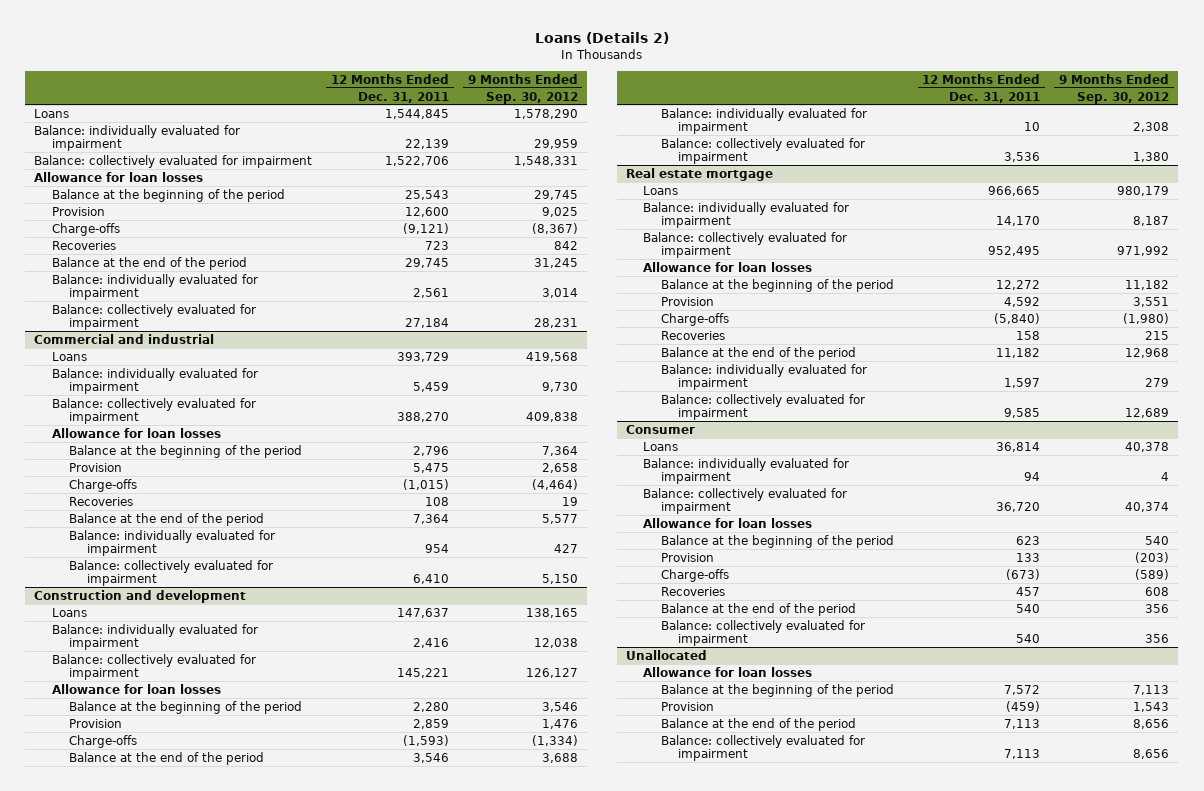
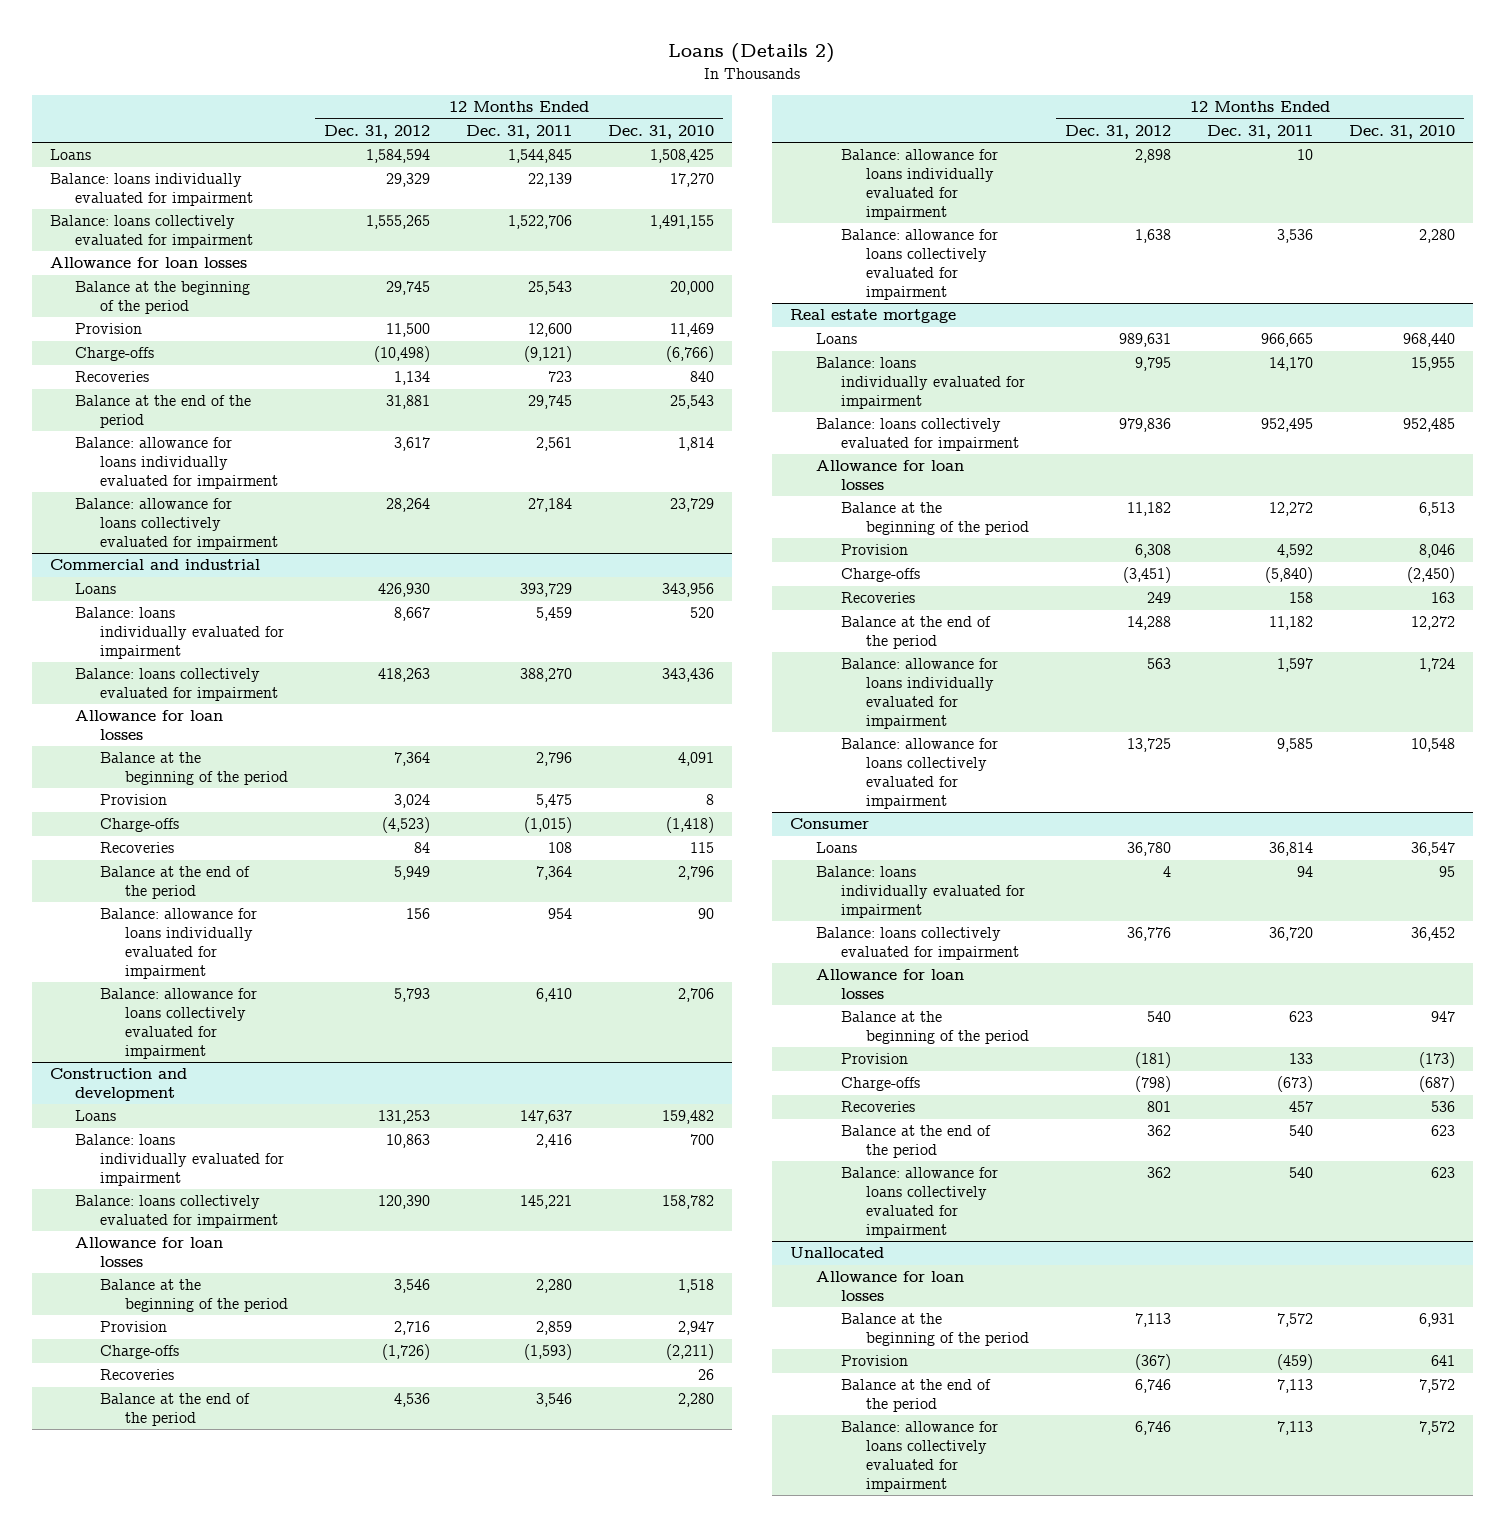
- | 12 Months Ended Dec. 31, 2011 | 9 Months Ended Sep. 30, 2012
+ | 12 Months Ended Dec. 31, 2012 | 12 Months Ended Dec. 31, 2011 | 12 Months Ended Dec. 31, 2010
- Balance: individually evaluated for impairment | 22,139 | 29,959
- Balance: collectively evaluated for impairment | 1,522,706 | 1,548,331
+ Balance: loans individually evaluated for impairment | 29,329 | 22,139 | 17,270
+ Balance: loans collectively evaluated for impairment | 1,555,265 | 1,522,706 | 1,491,155
- Balance: individually evaluated for impairment | 2,561 | 3,014
- Balance: collectively evaluated for impairment | 27,184 | 28,231
+ Balance: allowance for loans individually evaluated for impairment | 3,617 | 2,561 | 1,814
+ Balance: allowance for loans collectively evaluated for impairment | 28,264 | 27,184 | 23,729
@ Commercial and industrial
- Balance: individually evaluated for impairment | 5,459 | 9,730
- Balance: collectively evaluated for impairment | 388,270 | 409,838
+ Balance: loans individually evaluated for impairment | 8,667 | 5,459 | 520
+ Balance: loans collectively evaluated for impairment | 418,263 | 388,270 | 343,436
- Balance: individually evaluated for impairment | 954 | 427
- Balance: collectively evaluated for impairment | 6,410 | 5,150
+ Balance: allowance for loans individually evaluated for impairment | 156 | 954 | 90
+ Balance: allowance for loans collectively evaluated for impairment | 5,793 | 6,410 | 2,706
@ Construction and development
- Balance: individually evaluated for impairment | 2,416 | 12,038
- Balance: collectively evaluated for impairment | 145,221 | 126,127
+ Balance: loans individually evaluated for impairment | 10,863 | 2,416 | 700
+ Balance: loans collectively evaluated for impairment | 120,390 | 145,221 | 158,782
+ Recoveries | | | 26
- Balance: individually evaluated for impairment | 10 | 2,308
- Balance: collectively evaluated for impairment | 3,536 | 1,380
+ Balance: allowance for loans individually evaluated for impairment | 2,898 | 10 |
+ Balance: allowance for loans collectively evaluated for impairment | 1,638 | 3,536 | 2,280
@ Real estate mortgage
- Balance: individually evaluated for impairment | 14,170 | 8,187
- Balance: collectively evaluated for impairment | 952,495 | 971,992
+ Balance: loans individually evaluated for impairment | 9,795 | 14,170 | 15,955
+ Balance: loans collectively evaluated for impairment | 979,836 | 952,495 | 952,485
- Balance: individually evaluated for impairment | 1,597 | 279
- Balance: collectively evaluated for impairment | 9,585 | 12,689
+ Balance: allowance for loans individually evaluated for impairment | 563 | 1,597 | 1,724
+ Balance: allowance for loans collectively evaluated for impairment | 13,725 | 9,585 | 10,548
@ Consumer
- Balance: individually evaluated for impairment | 94 | 4
- Balance: collectively evaluated for impairment | 36,720 | 40,374
+ Balance: loans individually evaluated for impairment | 4 | 94 | 95
+ Balance: loans collectively evaluated for impairment | 36,776 | 36,720 | 36,452
- Balance: collectively evaluated for impairment | 540 | 356
+ Balance: allowance for loans collectively evaluated for impairment | 362 | 540 | 623
@ Unallocated
- Balance: collectively evaluated for impairment | 7,113 | 8,656
+ Balance: allowance for loans collectively evaluated for impairment | 6,746 | 7,113 | 7,572

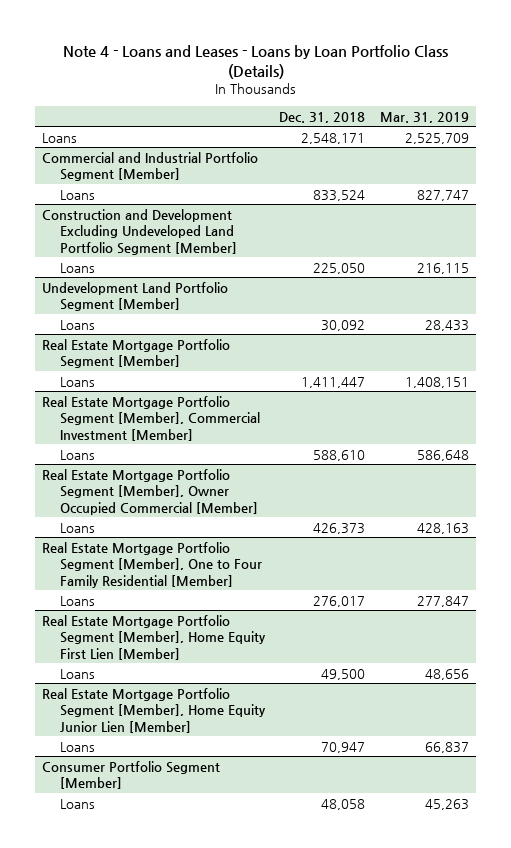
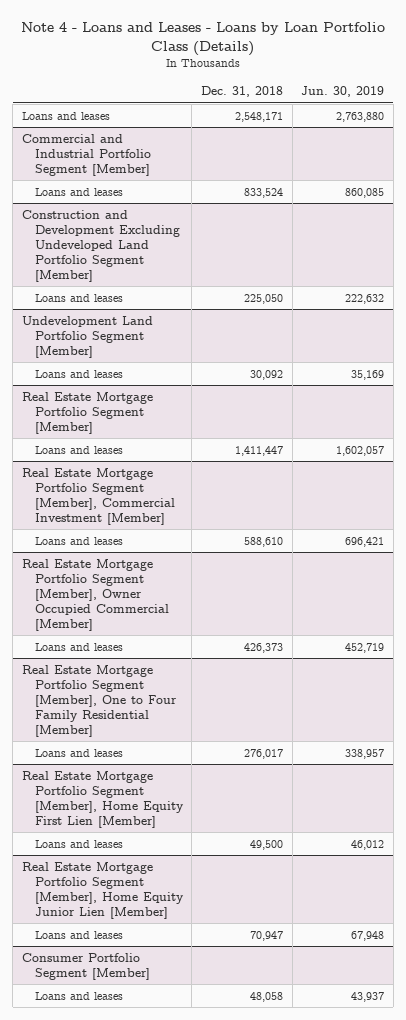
- | Dec. 31, 2018 | Mar. 31, 2019
+ | Dec. 31, 2018 | Jun. 30, 2019
- Loans | 2,548,171 | 2,525,709
+ Loans and leases | 2,548,171 | 2,763,880
@ Commercial and Industrial Portfolio Segment [Member]
- Loans | 833,524 | 827,747
+ Loans and leases | 833,524 | 860,085
@ Construction and Development Excluding Undeveloped Land Portfolio Segment [Member]
- Loans | 225,050 | 216,115
+ Loans and leases | 225,050 | 222,632
@ Undevelopment Land Portfolio Segment [Member]
- Loans | 30,092 | 28,433
+ Loans and leases | 30,092 | 35,169
@ Real Estate Mortgage Portfolio Segment [Member]
- Loans | 1,411,447 | 1,408,151
+ Loans and leases | 1,411,447 | 1,602,057
@ Real Estate Mortgage Portfolio Segment [Member], Commercial Investment [Member]
- Loans | 588,610 | 586,648
+ Loans and leases | 588,610 | 696,421
@ Real Estate Mortgage Portfolio Segment [Member], Owner Occupied Commercial [Member]
- Loans | 426,373 | 428,163
+ Loans and leases | 426,373 | 452,719
@ Real Estate Mortgage Portfolio Segment [Member], One to Four Family Residential [Member]
- Loans | 276,017 | 277,847
+ Loans and leases | 276,017 | 338,957
@ Real Estate Mortgage Portfolio Segment [Member], Home Equity First Lien [Member]
- Loans | 49,500 | 48,656
+ Loans and leases | 49,500 | 46,012
@ Real Estate Mortgage Portfolio Segment [Member], Home Equity Junior Lien [Member]
- Loans | 70,947 | 66,837
+ Loans and leases | 70,947 | 67,948
@ Consumer Portfolio Segment [Member]
- Loans | 48,058 | 45,263
+ Loans and leases | 48,058 | 43,937

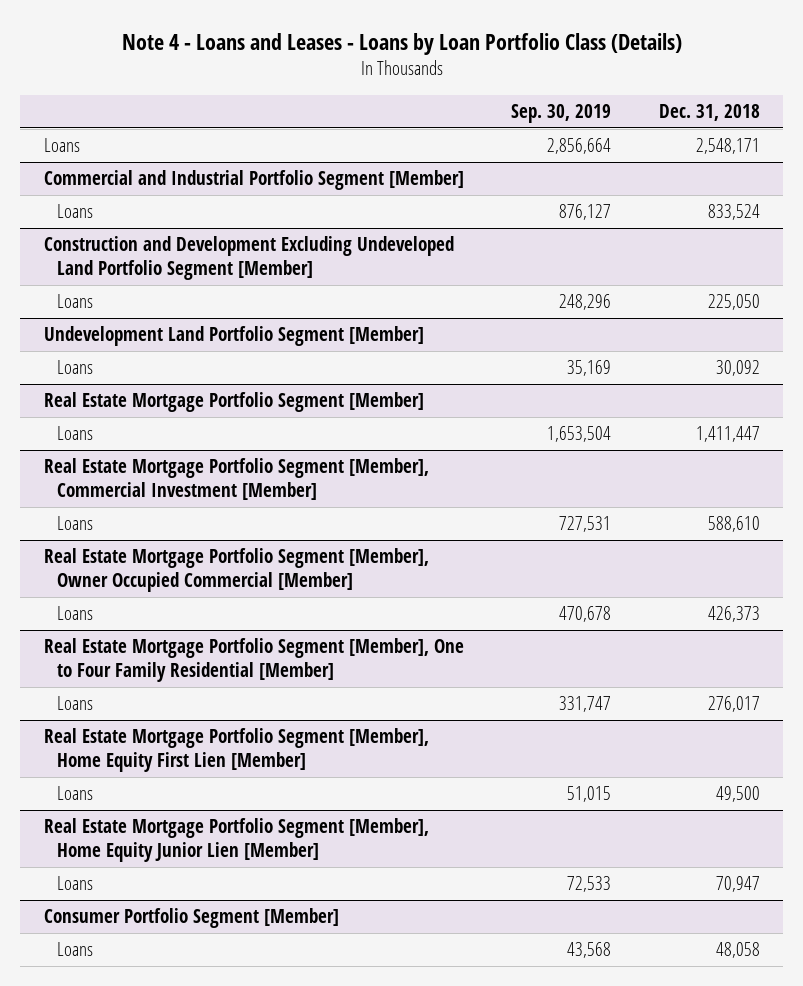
- | Dec. 31, 2018 | Jun. 30, 2019
+ | Sep. 30, 2019 | Dec. 31, 2018
- Loans and leases | 2,548,171 | 2,763,880
+ Loans | 2,856,664 | 2,548,171
@ Commercial and Industrial Portfolio Segment [Member]
- Loans and leases | 833,524 | 860,085
+ Loans | 876,127 | 833,524
@ Construction and Development Excluding Undeveloped Land Portfolio Segment [Member]
- Loans and leases | 225,050 | 222,632
+ Loans | 248,296 | 225,050
@ Undevelopment Land Portfolio Segment [Member]
- Loans and leases | 30,092 | 35,169
+ Loans | 35,169 | 30,092
@ Real Estate Mortgage Portfolio Segment [Member]
- Loans and leases | 1,411,447 | 1,602,057
+ Loans | 1,653,504 | 1,411,447
@ Real Estate Mortgage Portfolio Segment [Member], Commercial Investment [Member]
- Loans and leases | 588,610 | 696,421
+ Loans | 727,531 | 588,610
@ Real Estate Mortgage Portfolio Segment [Member], Owner Occupied Commercial [Member]
- Loans and leases | 426,373 | 452,719
+ Loans | 470,678 | 426,373
@ Real Estate Mortgage Portfolio Segment [Member], One to Four Family Residential [Member]
- Loans and leases | 276,017 | 338,957
+ Loans | 331,747 | 276,017
@ Real Estate Mortgage Portfolio Segment [Member], Home Equity First Lien [Member]
- Loans and leases | 49,500 | 46,012
+ Loans | 51,015 | 49,500
@ Real Estate Mortgage Portfolio Segment [Member], Home Equity Junior Lien [Member]
- Loans and leases | 70,947 | 67,948
+ Loans | 72,533 | 70,947
@ Consumer Portfolio Segment [Member]
- Loans and leases | 48,058 | 43,937
+ Loans | 43,568 | 48,058

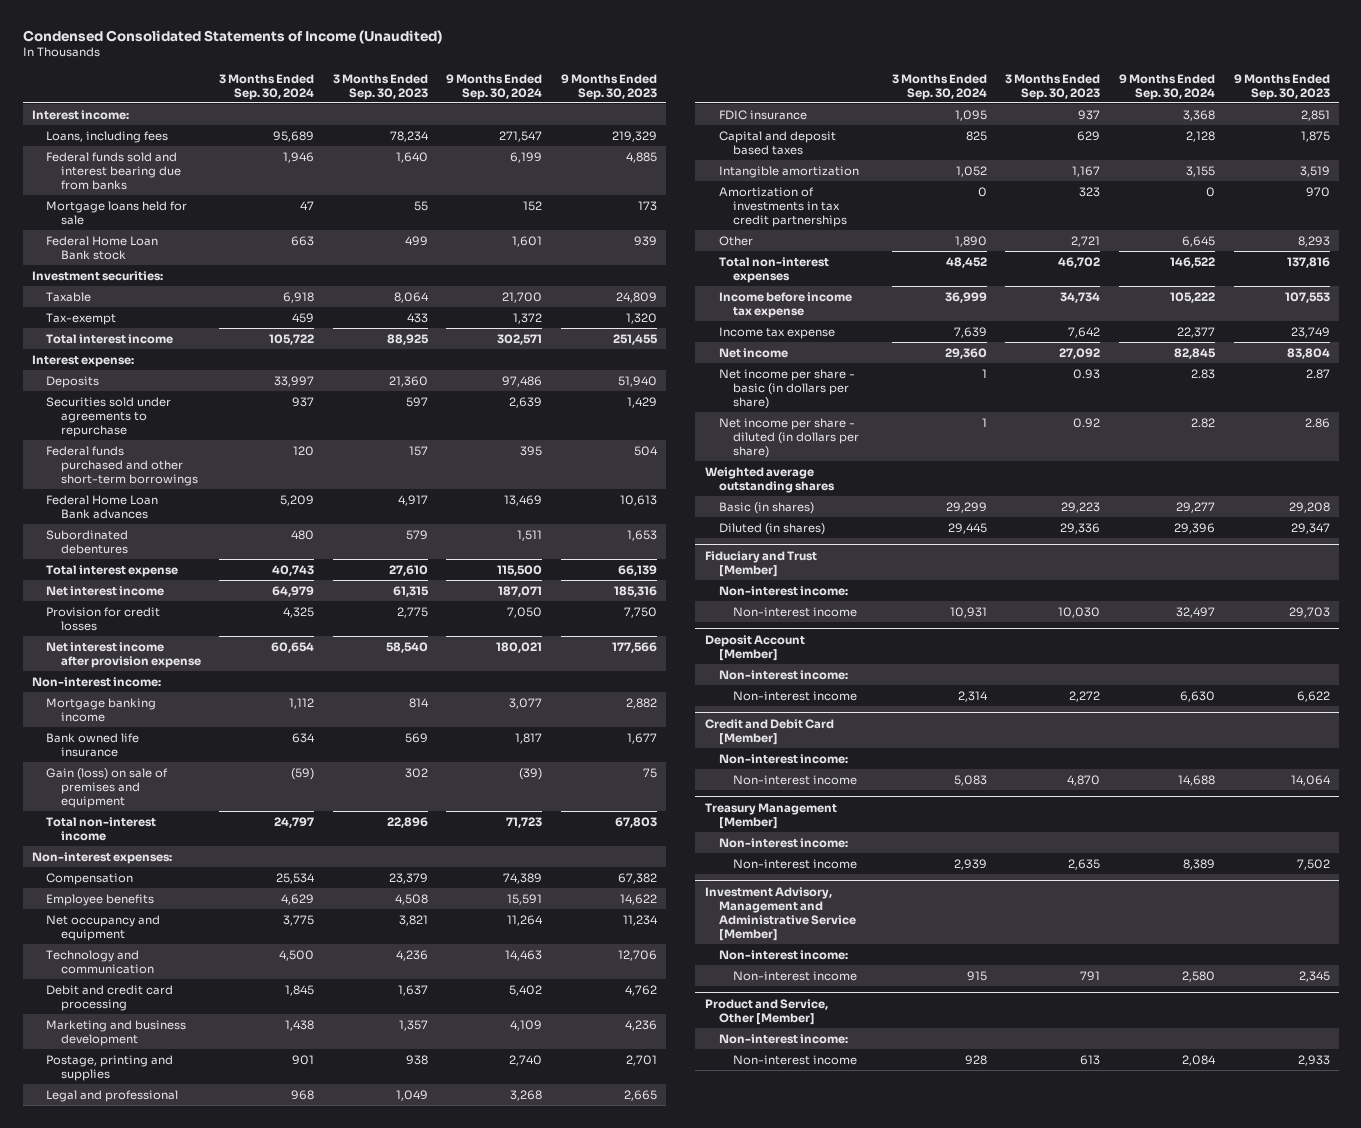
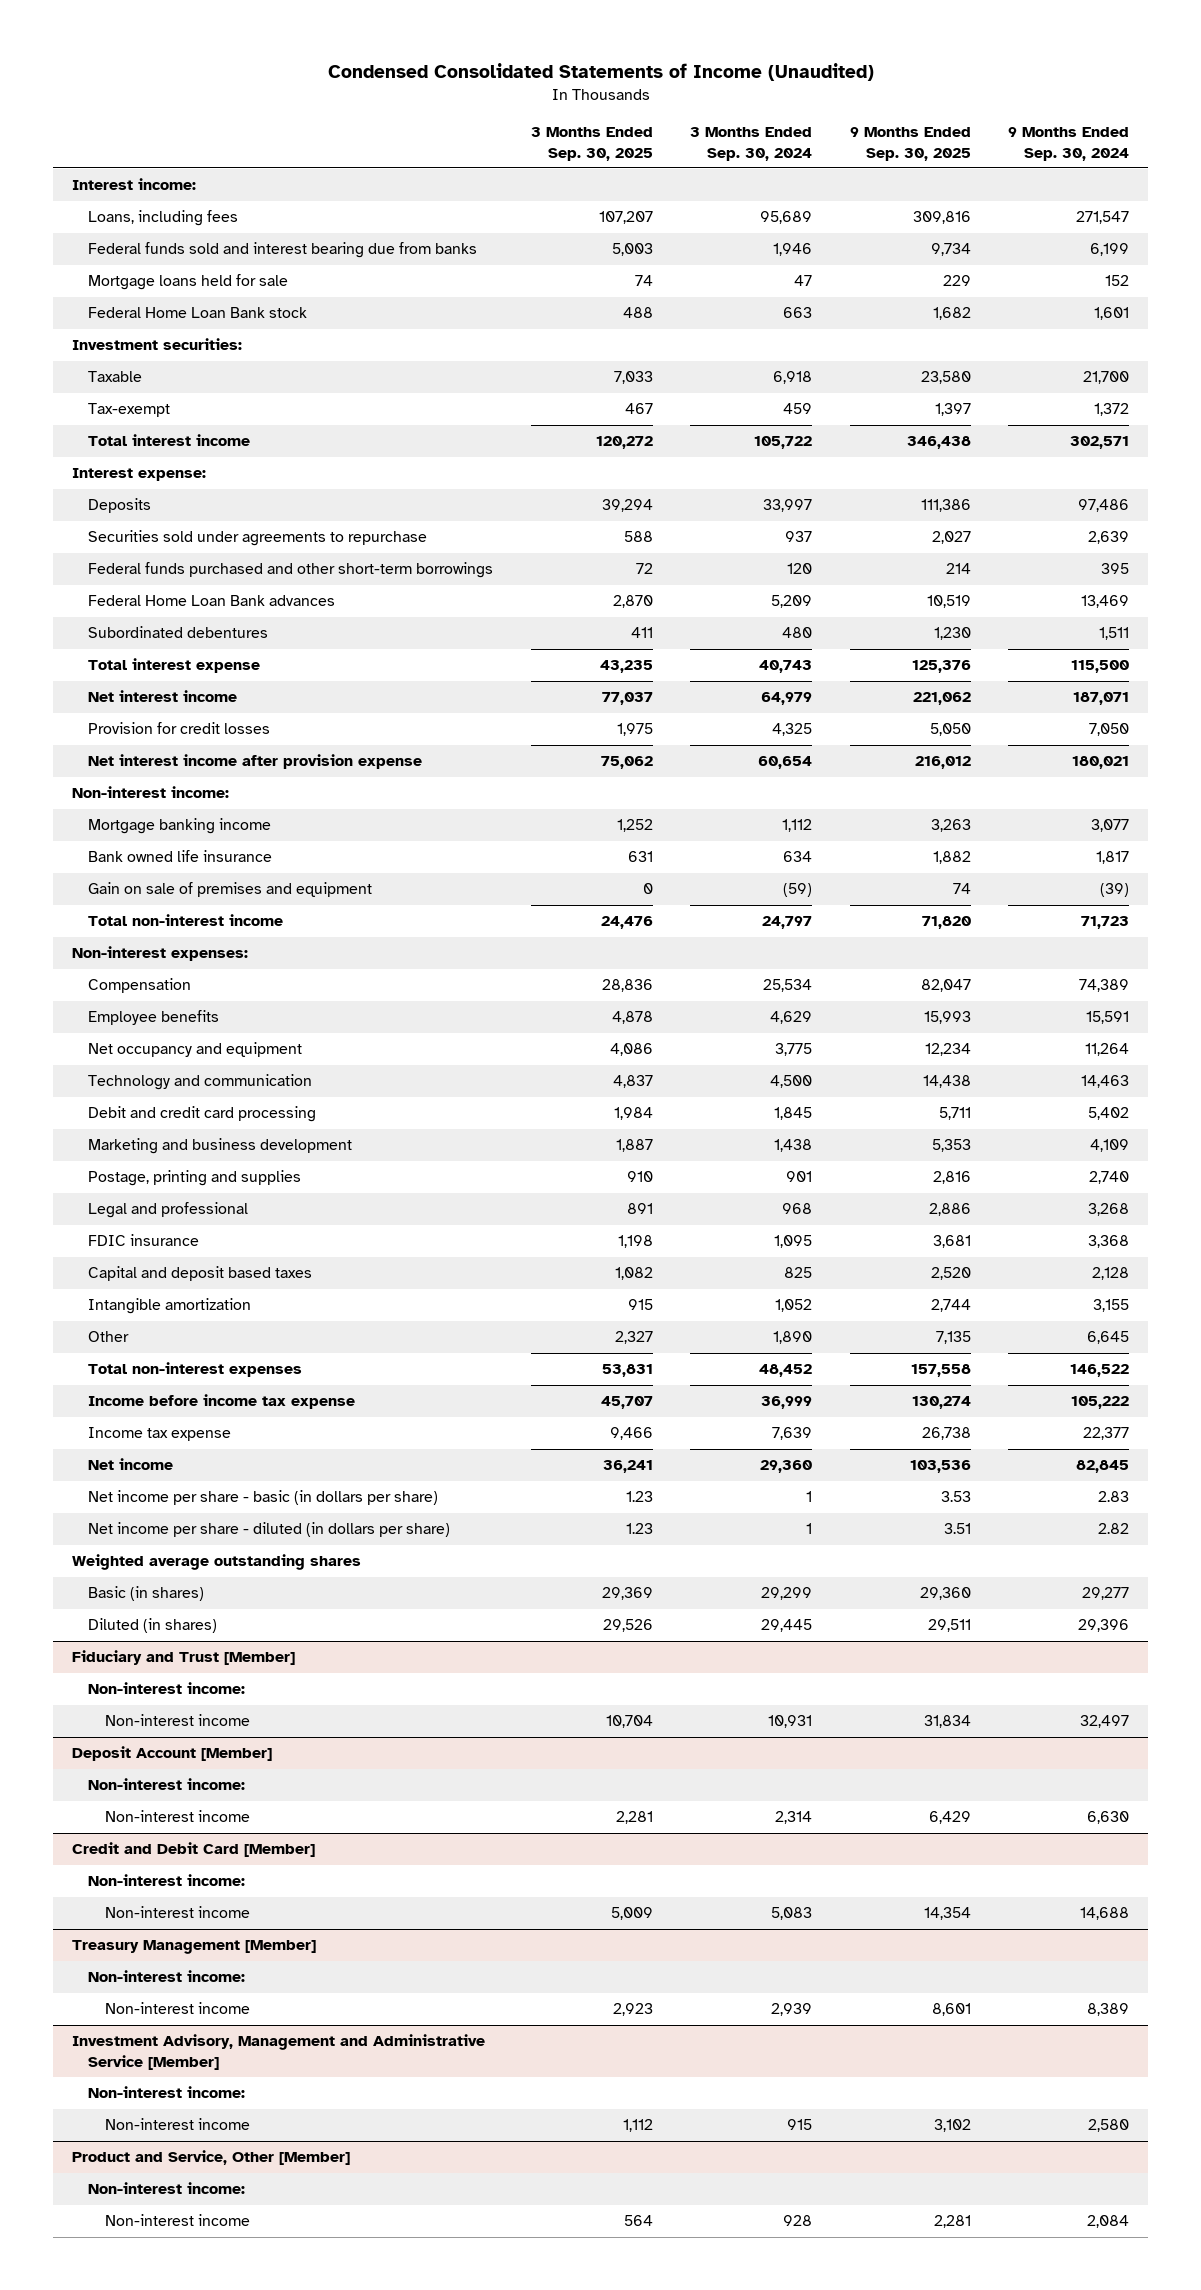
- | 3 Months Ended Sep. 30, 2024 | 3 Months Ended Sep. 30, 2023 | 9 Months Ended Sep. 30, 2024 | 9 Months Ended Sep. 30, 2023
+ | 3 Months Ended Sep. 30, 2025 | 3 Months Ended Sep. 30, 2024 | 9 Months Ended Sep. 30, 2025 | 9 Months Ended Sep. 30, 2024
- Gain (loss) on sale of premises and equipment | (59) | 302 | (39) | 75
+ Gain on sale of premises and equipment | 0 | (59) | 74 | (39)
- Amortization of investments in tax credit partnerships | 0 | 323 | 0 | 970

